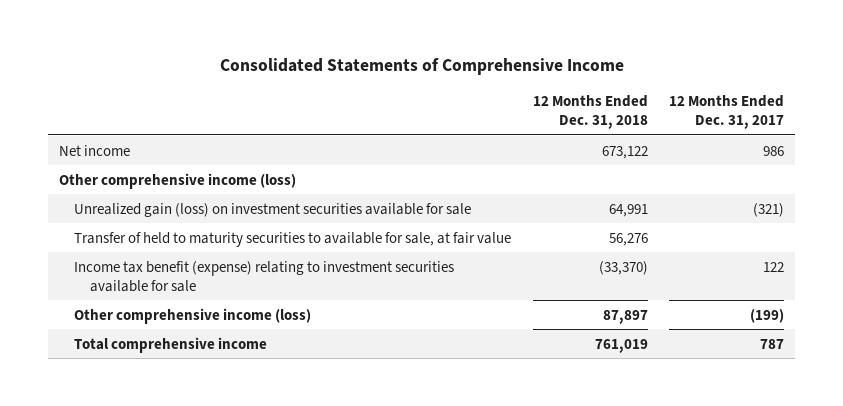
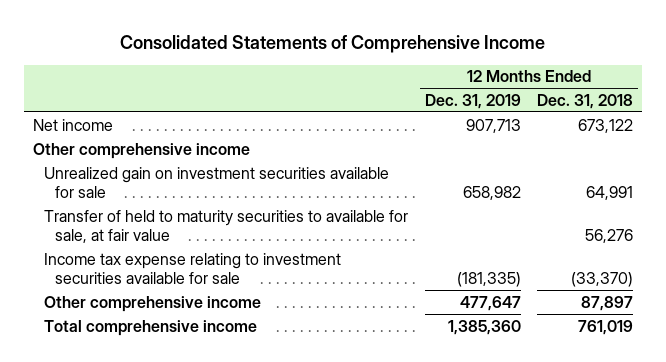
- | 12 Months Ended Dec. 31, 2018 | 12 Months Ended Dec. 31, 2017
+ | 12 Months Ended Dec. 31, 2019 | 12 Months Ended Dec. 31, 2018
- Other comprehensive income (loss)
- Unrealized gain (loss) on investment securities available for sale | 64,991 | (321)
+ Other comprehensive income
+ Unrealized gain on investment securities available for sale | 658,982 | 64,991
- Income tax benefit (expense) relating to investment securities available for sale | (33,370) | 122
- Other comprehensive income (loss) | 87,897 | (199)
+ Income tax expense relating to investment securities available for sale | (181,335) | (33,370)
+ Other comprehensive income | 477,647 | 87,897

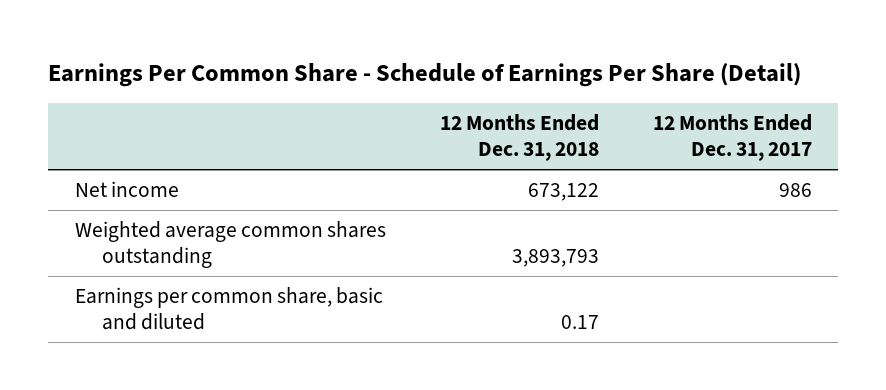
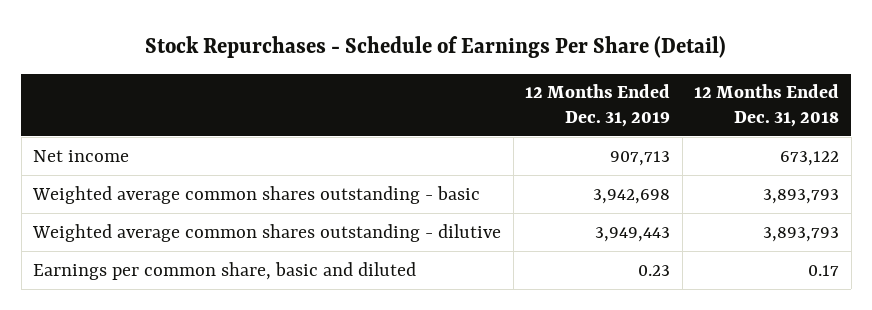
- Earnings Per Common Share - Schedule of Earnings Per Share (Detail)
+ Stock Repurchases - Schedule of Earnings Per Share (Detail)
- | 12 Months Ended Dec. 31, 2018 | 12 Months Ended Dec. 31, 2017
+ | 12 Months Ended Dec. 31, 2019 | 12 Months Ended Dec. 31, 2018
- Weighted average common shares outstanding | 3,893,793 |
+ Weighted average common shares outstanding - basic | 3,942,698 | 3,893,793
+ Weighted average common shares outstanding - dilutive | 3,949,443 | 3,893,793

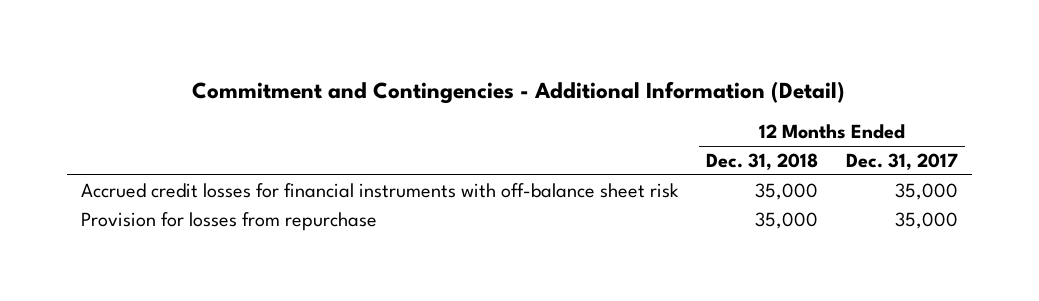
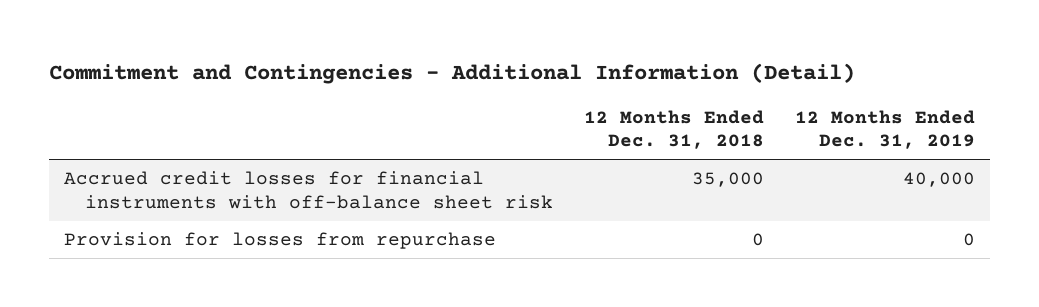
- | 12 Months Ended Dec. 31, 2018 | 12 Months Ended Dec. 31, 2017
+ | 12 Months Ended Dec. 31, 2018 | 12 Months Ended Dec. 31, 2019
- Provision for losses from repurchase | 35,000 | 35,000
+ Provision for losses from repurchase | 0 | 0

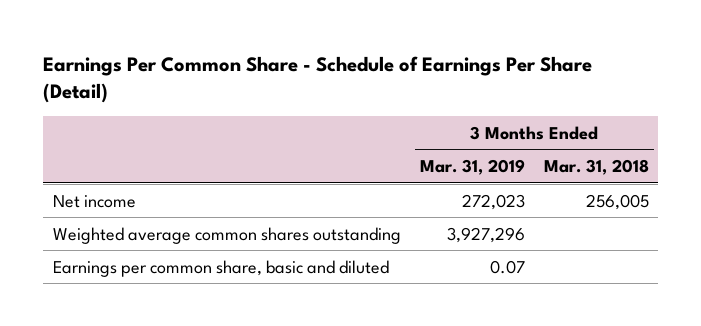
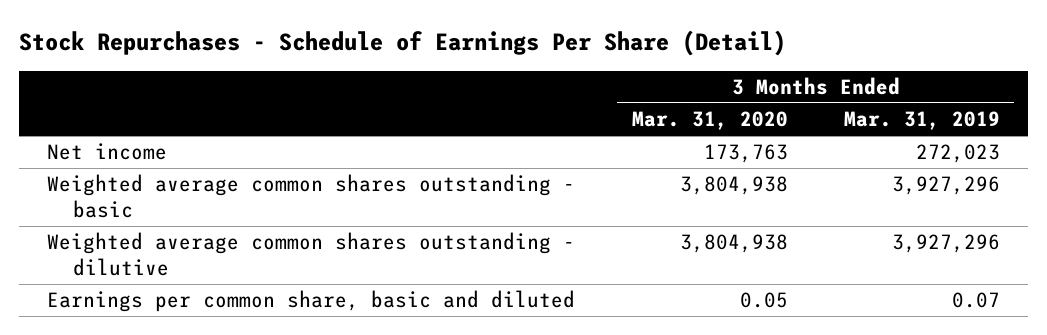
- Earnings Per Common Share - Schedule of Earnings Per Share (Detail)
+ Stock Repurchases - Schedule of Earnings Per Share (Detail)
- | 3 Months Ended Mar. 31, 2019 | 3 Months Ended Mar. 31, 2018
+ | 3 Months Ended Mar. 31, 2020 | 3 Months Ended Mar. 31, 2019
- Weighted average common shares outstanding | 3,927,296 |
+ Weighted average common shares outstanding - basic | 3,804,938 | 3,927,296
+ Weighted average common shares outstanding - dilutive | 3,804,938 | 3,927,296

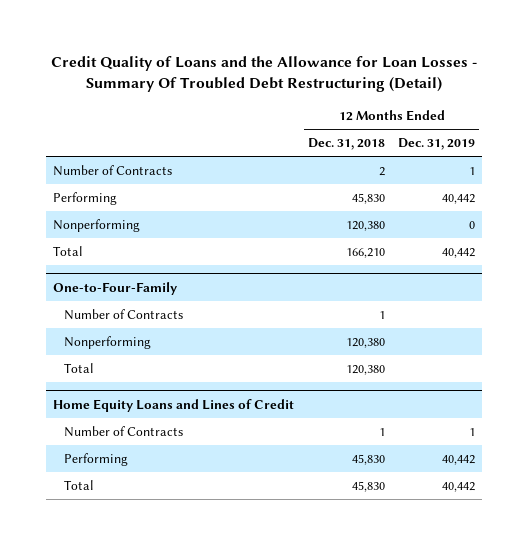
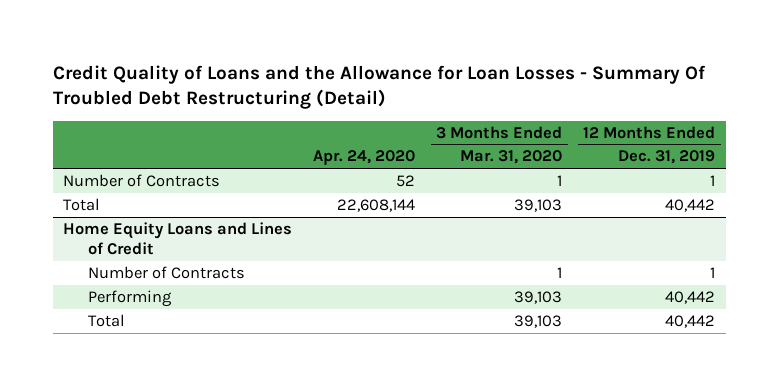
- | 12 Months Ended Dec. 31, 2018 | 12 Months Ended Dec. 31, 2019
+ | Apr. 24, 2020 | 3 Months Ended Mar. 31, 2020 | 12 Months Ended Dec. 31, 2019
- Performing | 45,830 | 40,442
- Nonperforming | 120,380 | 0
- One-to-Four-Family
- Number of Contracts | 1 |
- Nonperforming | 120,380 |
- Total | 120,380 |

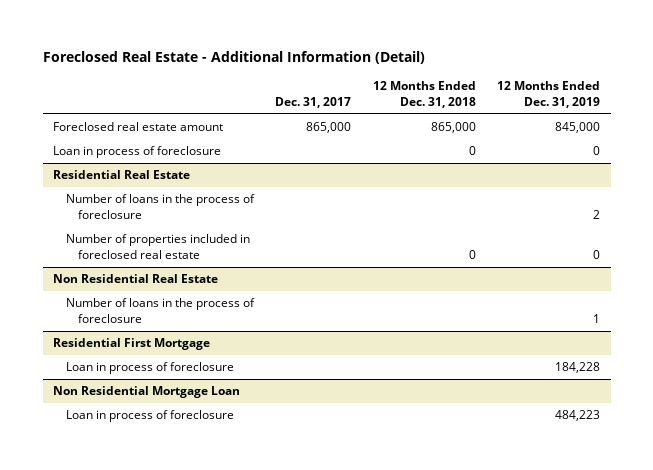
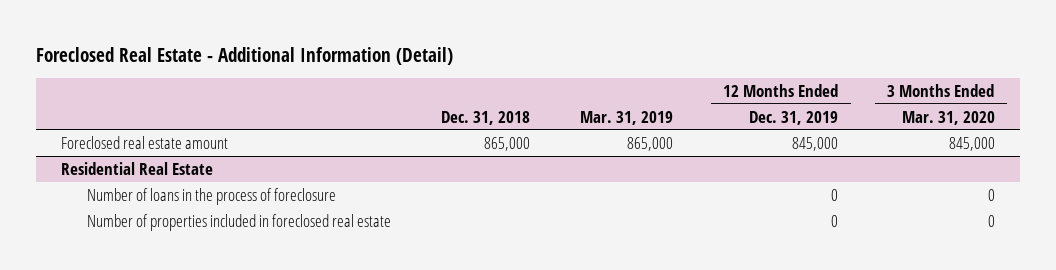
- | Dec. 31, 2017 | 12 Months Ended Dec. 31, 2018 | 12 Months Ended Dec. 31, 2019
+ | Dec. 31, 2018 | Mar. 31, 2019 | 12 Months Ended Dec. 31, 2019 | 3 Months Ended Mar. 31, 2020
- Loan in process of foreclosure | | 0 | 0
@ Residential Real Estate
- Number of loans in the process of foreclosure | | | 2
+ Number of loans in the process of foreclosure | | | 0 | 0
- Non Residential Real Estate
- Number of loans in the process of foreclosure | | | 1
- Residential First Mortgage
- Loan in process of foreclosure | | | 184,228
- Non Residential Mortgage Loan
- Loan in process of foreclosure | | | 484,223

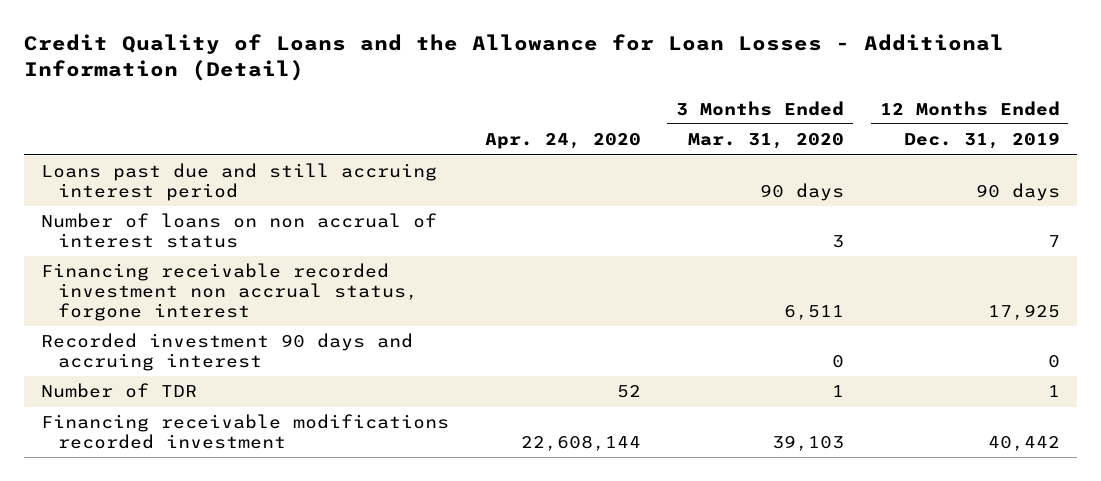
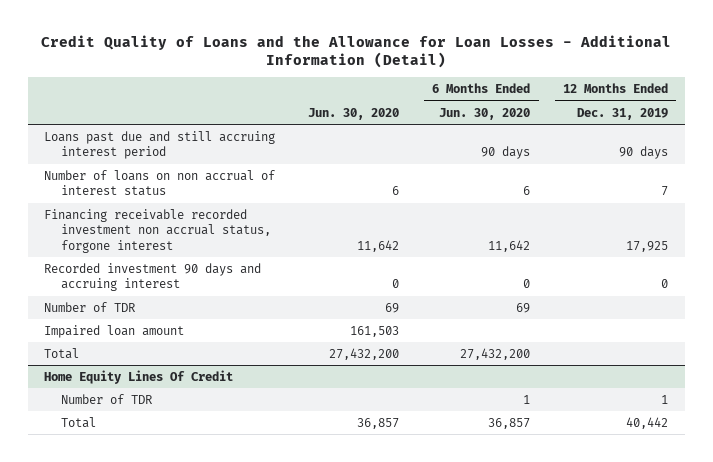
- | Apr. 24, 2020 | 3 Months Ended Mar. 31, 2020 | 12 Months Ended Dec. 31, 2019
+ | Jun. 30, 2020 | 6 Months Ended Jun. 30, 2020 | 12 Months Ended Dec. 31, 2019
+ Number of TDR | 69 | 69 |
+ Impaired loan amount | 161,503 | |
+ Total | 27,432,200 | 27,432,200 |
+ Home Equity Lines Of Credit
- Financing receivable modifications recorded investment | 22,608,144 | 39,103 | 40,442
+ Total | 36,857 | 36,857 | 40,442

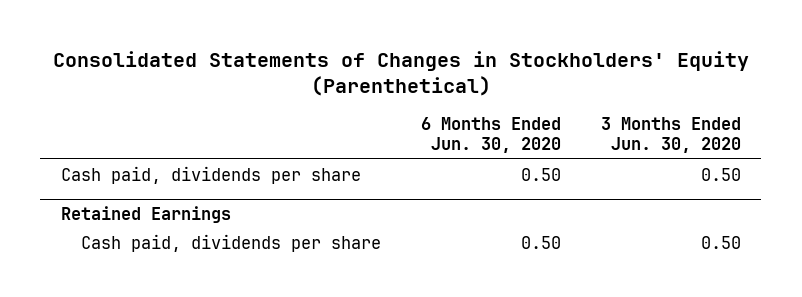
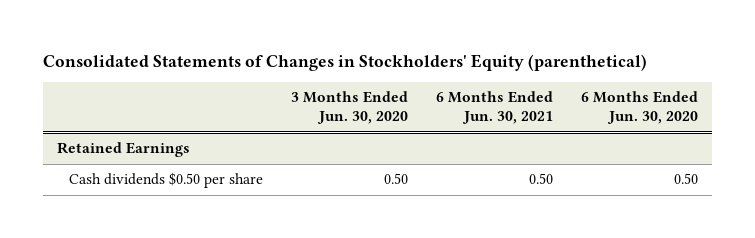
- Consolidated Statements of Changes in Stockholders' Equity (Parenthetical)
+ Consolidated Statements of Changes in Stockholders' Equity (parenthetical)
- | 6 Months Ended Jun. 30, 2020 | 3 Months Ended Jun. 30, 2020
+ | 3 Months Ended Jun. 30, 2020 | 6 Months Ended Jun. 30, 2021 | 6 Months Ended Jun. 30, 2020
- Cash paid, dividends per share | 0.50 | 0.50
@ Retained Earnings
- Cash paid, dividends per share | 0.50 | 0.50
+ Cash dividends $0.50 per share | 0.50 | 0.50 | 0.50

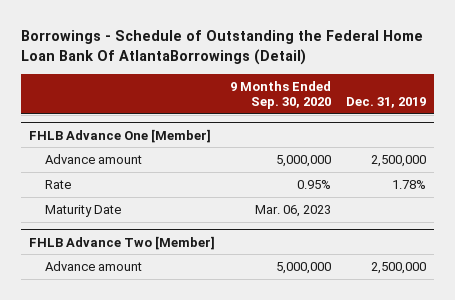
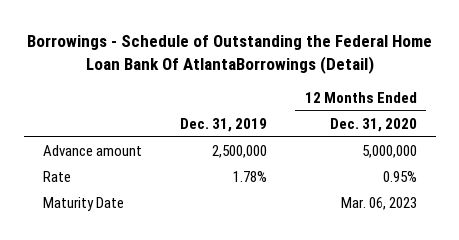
- | 9 Months Ended Sep. 30, 2020 | Dec. 31, 2019
+ | Dec. 31, 2019 | 12 Months Ended Dec. 31, 2020
- FHLB Advance One [Member]
- FHLB Advance Two [Member]
- Advance amount | 5,000,000 | 2,500,000

